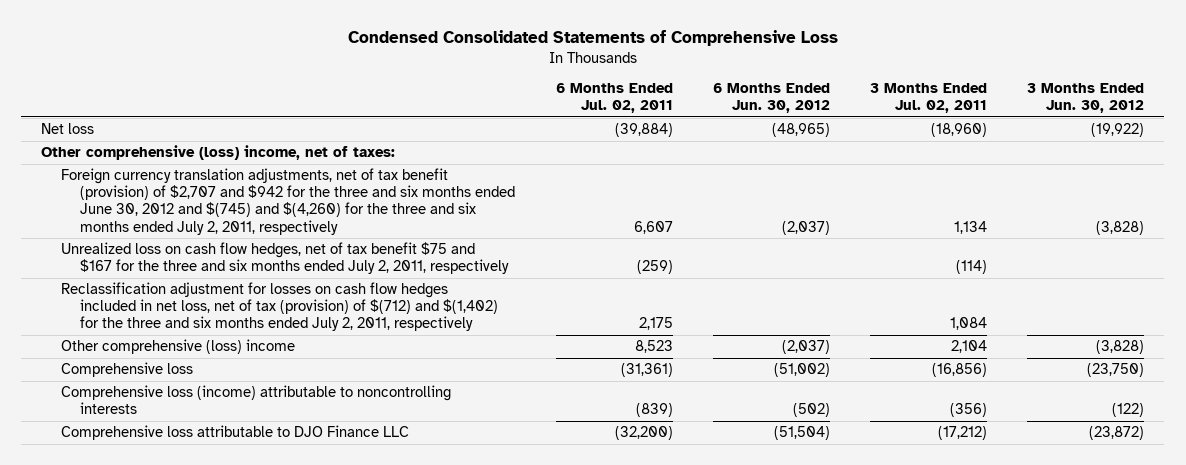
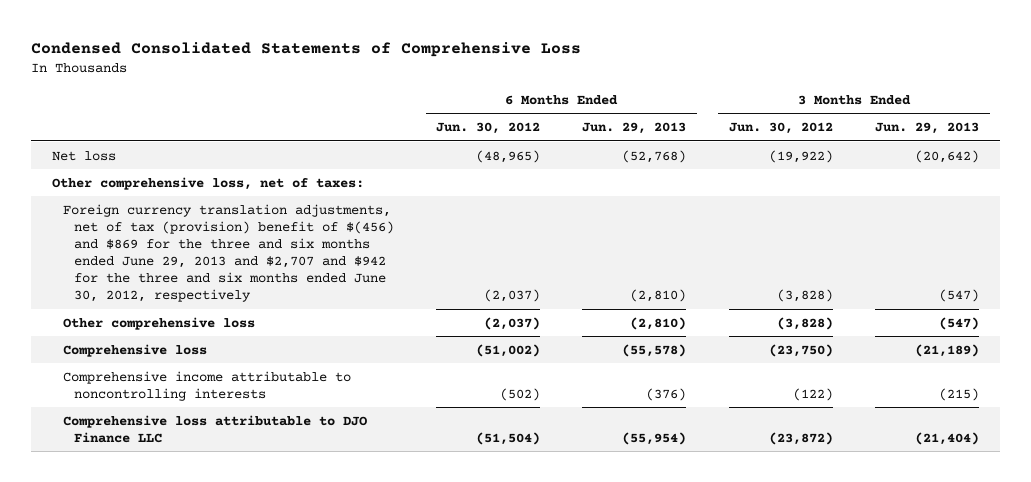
- | 6 Months Ended Jul. 02, 2011 | 6 Months Ended Jun. 30, 2012 | 3 Months Ended Jul. 02, 2011 | 3 Months Ended Jun. 30, 2012
+ | 6 Months Ended Jun. 30, 2012 | 6 Months Ended Jun. 29, 2013 | 3 Months Ended Jun. 30, 2012 | 3 Months Ended Jun. 29, 2013
- Other comprehensive (loss) income, net of taxes:
- Foreign currency translation adjustments, net of tax benefit (provision) of $2,707 and $942 for the three and six months ended June 30, 2012 and $(745) and $(4,260) for the three and six months ended July 2, 2011, respectively | 6,607 | (2,037) | 1,134 | (3,828)
- Unrealized loss on cash flow hedges, net of tax benefit $75 and $167 for the three and six months ended July 2, 2011, respectively | (259) | | (114) |
- Reclassification adjustment for losses on cash flow hedges included in net loss, net of tax (provision) of $(712) and $(1,402) for the three and six months ended July 2, 2011, respectively | 2,175 | | 1,084 |
- Other comprehensive (loss) income | 8,523 | (2,037) | 2,104 | (3,828)
+ Other comprehensive loss, net of taxes:
+ Foreign currency translation adjustments, net of tax (provision) benefit of $(456) and $869 for the three and six months ended June 29, 2013 and $2,707 and $942 for the three and six months ended June 30, 2012, respectively | (2,037) | (2,810) | (3,828) | (547)
+ Other comprehensive loss | (2,037) | (2,810) | (3,828) | (547)
- Comprehensive loss (income) attributable to noncontrolling interests | (839) | (502) | (356) | (122)
+ Comprehensive income attributable to noncontrolling interests | (502) | (376) | (122) | (215)

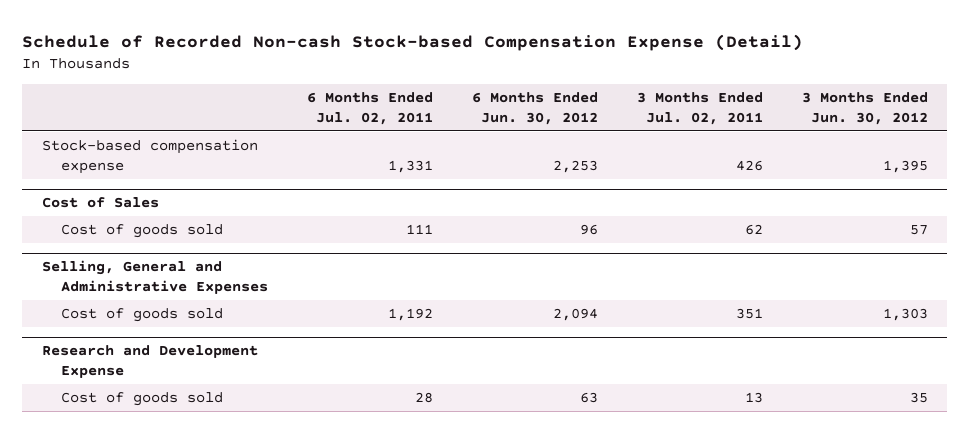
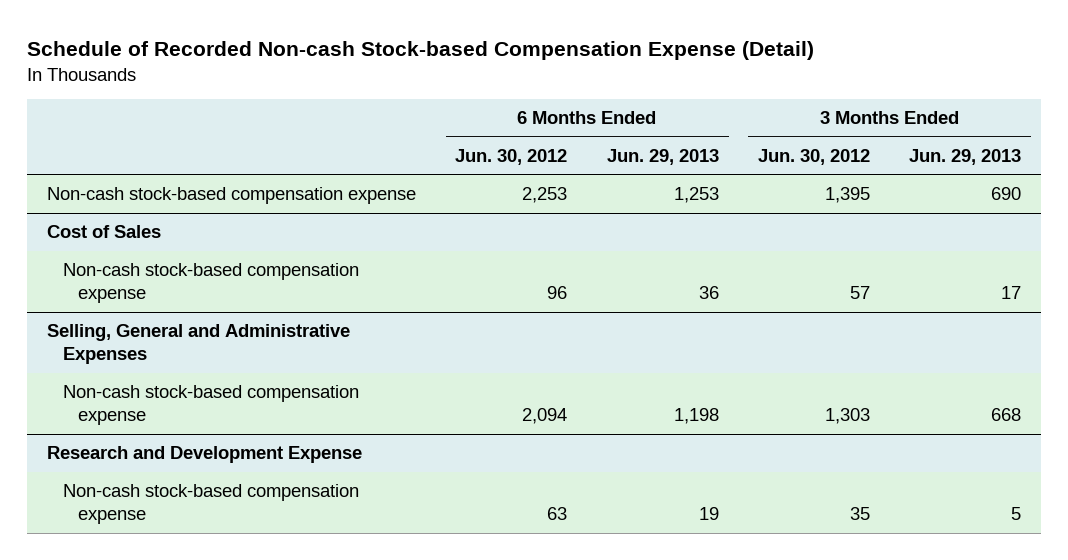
- | 6 Months Ended Jul. 02, 2011 | 6 Months Ended Jun. 30, 2012 | 3 Months Ended Jul. 02, 2011 | 3 Months Ended Jun. 30, 2012
+ | 6 Months Ended Jun. 30, 2012 | 6 Months Ended Jun. 29, 2013 | 3 Months Ended Jun. 30, 2012 | 3 Months Ended Jun. 29, 2013
- Stock-based compensation expense | 1,331 | 2,253 | 426 | 1,395
+ Non-cash stock-based compensation expense | 2,253 | 1,253 | 1,395 | 690
@ Cost of Sales
- Cost of goods sold | 111 | 96 | 62 | 57
+ Non-cash stock-based compensation expense | 96 | 36 | 57 | 17
@ Selling, General and Administrative Expenses
- Cost of goods sold | 1,192 | 2,094 | 351 | 1,303
+ Non-cash stock-based compensation expense | 2,094 | 1,198 | 1,303 | 668
@ Research and Development Expense
- Cost of goods sold | 28 | 63 | 13 | 35
+ Non-cash stock-based compensation expense | 63 | 19 | 35 | 5

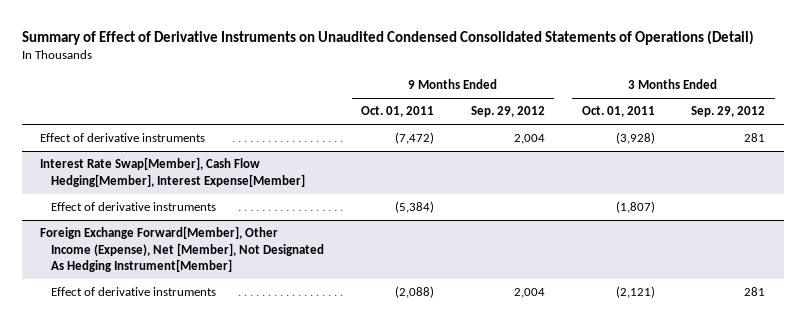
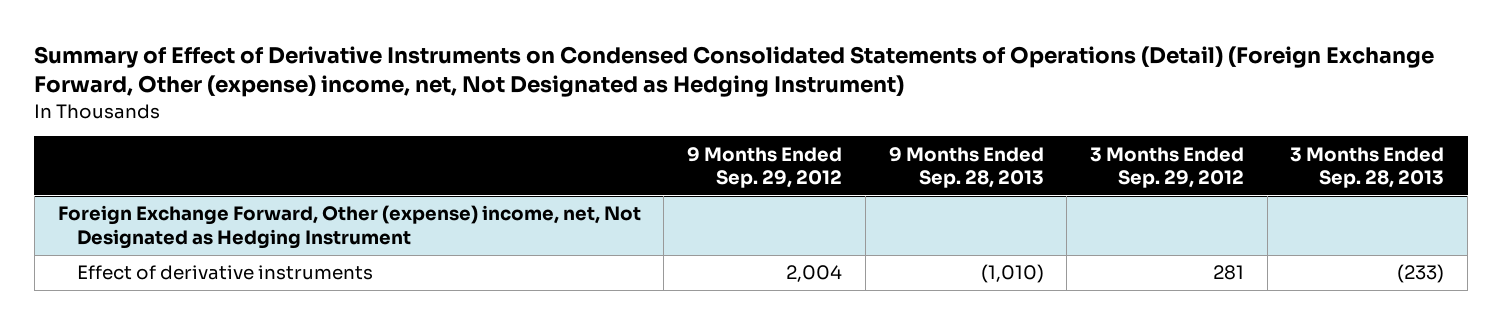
- Summary of Effect of Derivative Instruments on Unaudited Condensed Consolidated Statements of Operations (Detail)
+ Summary of Effect of Derivative Instruments on Condensed Consolidated Statements of Operations (Detail) (Foreign Exchange Forward, Other (expense) income, net, Not Designated as Hedging Instrument)
- | 9 Months Ended Oct. 01, 2011 | 9 Months Ended Sep. 29, 2012 | 3 Months Ended Oct. 01, 2011 | 3 Months Ended Sep. 29, 2012
+ | 9 Months Ended Sep. 29, 2012 | 9 Months Ended Sep. 28, 2013 | 3 Months Ended Sep. 29, 2012 | 3 Months Ended Sep. 28, 2013
- Effect of derivative instruments | (7,472) | 2,004 | (3,928) | 281
- Interest Rate Swap[Member], Cash Flow Hedging[Member], Interest Expense[Member]
- Effect of derivative instruments | (5,384) | | (1,807) |
- Foreign Exchange Forward[Member], Other Income (Expense), Net [Member], Not Designated As Hedging Instrument[Member]
+ Foreign Exchange Forward, Other (expense) income, net, Not Designated as Hedging Instrument

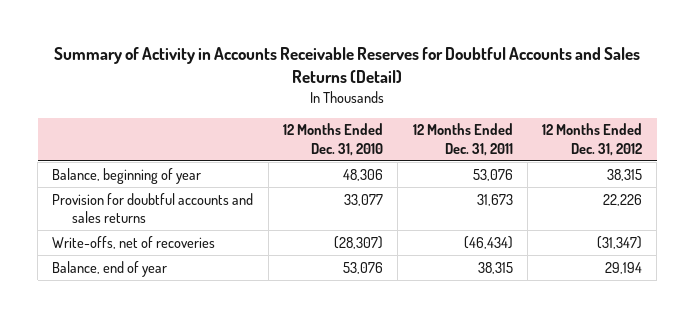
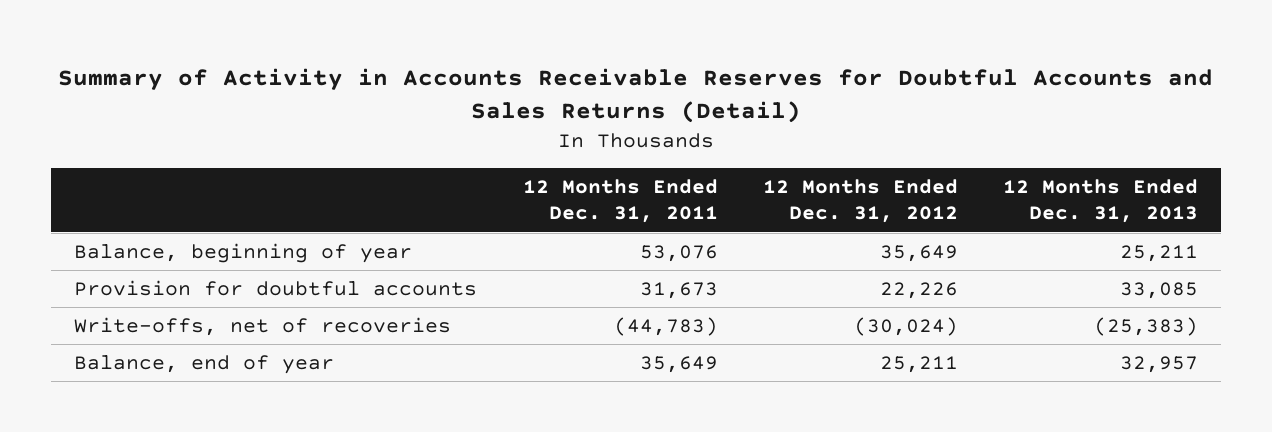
- | 12 Months Ended Dec. 31, 2010 | 12 Months Ended Dec. 31, 2011 | 12 Months Ended Dec. 31, 2012
+ | 12 Months Ended Dec. 31, 2011 | 12 Months Ended Dec. 31, 2012 | 12 Months Ended Dec. 31, 2013
- Balance, beginning of year | 48,306 | 53,076 | 38,315
- Provision for doubtful accounts and sales returns | 33,077 | 31,673 | 22,226
- Write-offs, net of recoveries | (28,307) | (46,434) | (31,347)
- Balance, end of year | 53,076 | 38,315 | 29,194
+ Balance, beginning of year | 53,076 | 35,649 | 25,211
+ Provision for doubtful accounts | 31,673 | 22,226 | 33,085
+ Write-offs, net of recoveries | (44,783) | (30,024) | (25,383)
+ Balance, end of year | 35,649 | 25,211 | 32,957

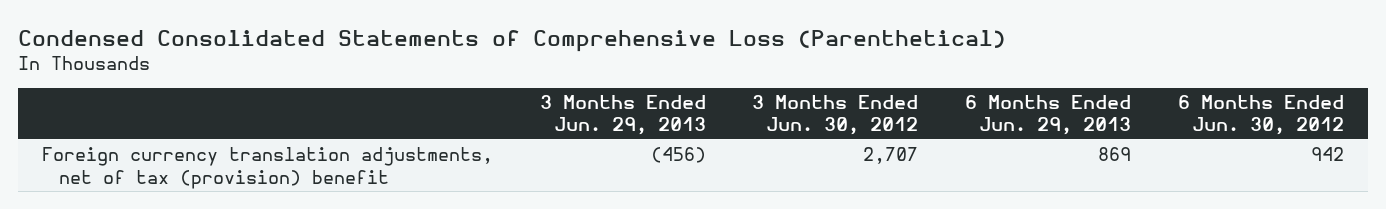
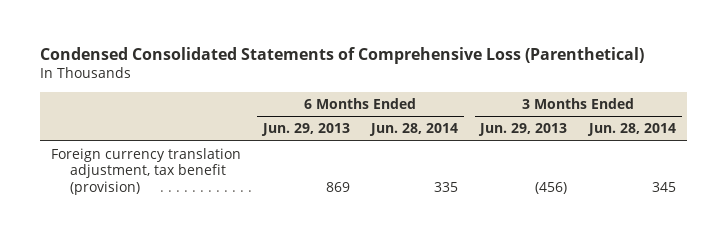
- | 3 Months Ended Jun. 29, 2013 | 3 Months Ended Jun. 30, 2012 | 6 Months Ended Jun. 29, 2013 | 6 Months Ended Jun. 30, 2012
+ | 6 Months Ended Jun. 29, 2013 | 6 Months Ended Jun. 28, 2014 | 3 Months Ended Jun. 29, 2013 | 3 Months Ended Jun. 28, 2014
- Foreign currency translation adjustments, net of tax (provision) benefit | (456) | 2,707 | 869 | 942
+ Foreign currency translation adjustment, tax benefit (provision) | 869 | 335 | (456) | 345

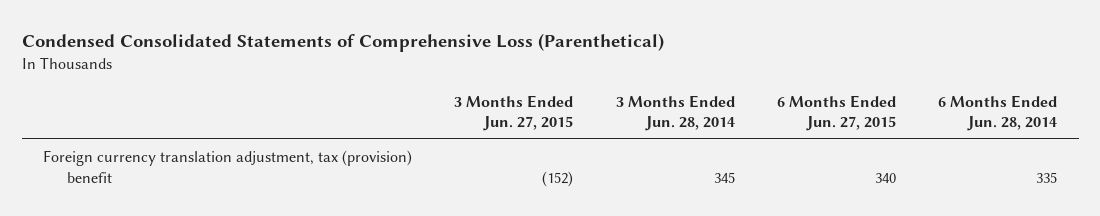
- | 6 Months Ended Jun. 29, 2013 | 6 Months Ended Jun. 28, 2014 | 3 Months Ended Jun. 29, 2013 | 3 Months Ended Jun. 28, 2014
+ | 3 Months Ended Jun. 27, 2015 | 3 Months Ended Jun. 28, 2014 | 6 Months Ended Jun. 27, 2015 | 6 Months Ended Jun. 28, 2014
- Foreign currency translation adjustment, tax benefit (provision) | 869 | 335 | (456) | 345
+ Foreign currency translation adjustment, tax (provision) benefit | (152) | 345 | 340 | 335

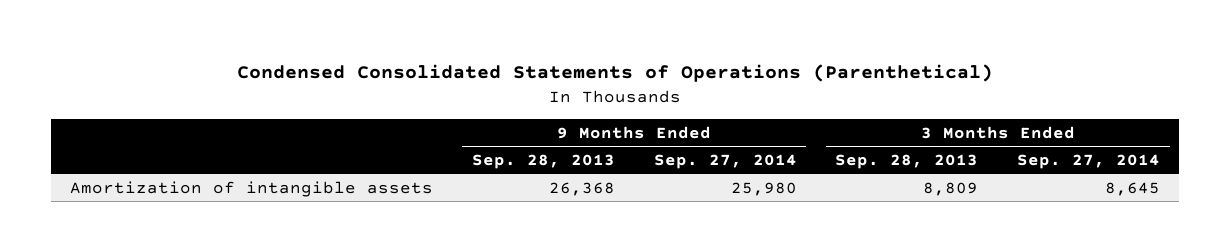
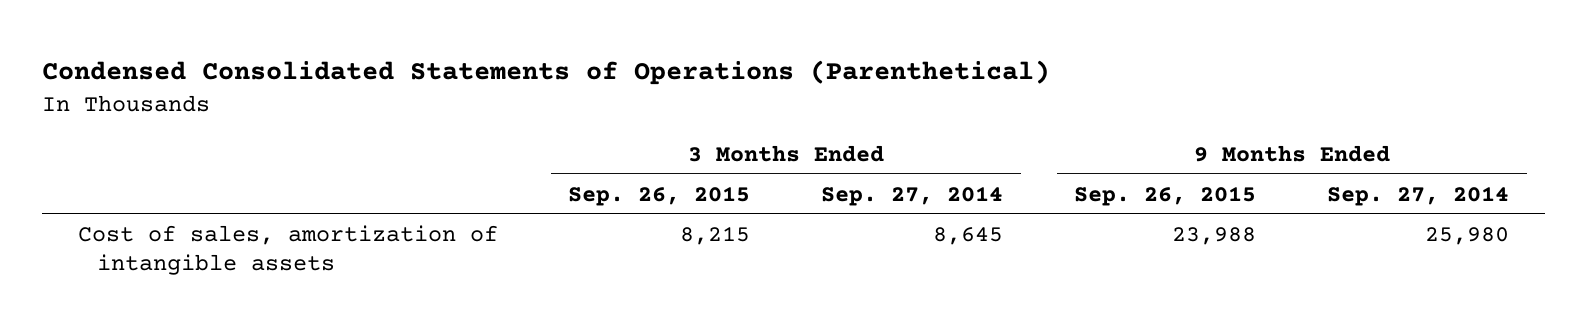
- | 9 Months Ended Sep. 28, 2013 | 9 Months Ended Sep. 27, 2014 | 3 Months Ended Sep. 28, 2013 | 3 Months Ended Sep. 27, 2014
+ | 3 Months Ended Sep. 26, 2015 | 3 Months Ended Sep. 27, 2014 | 9 Months Ended Sep. 26, 2015 | 9 Months Ended Sep. 27, 2014
- Amortization of intangible assets | 26,368 | 25,980 | 8,809 | 8,645
+ Cost of sales, amortization of intangible assets | 8,215 | 8,645 | 23,988 | 25,980

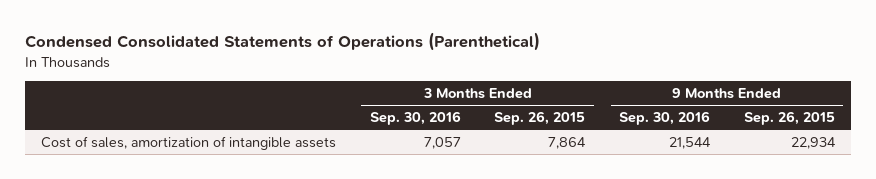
- | 3 Months Ended Sep. 26, 2015 | 3 Months Ended Sep. 27, 2014 | 9 Months Ended Sep. 26, 2015 | 9 Months Ended Sep. 27, 2014
+ | 3 Months Ended Sep. 30, 2016 | 3 Months Ended Sep. 26, 2015 | 9 Months Ended Sep. 30, 2016 | 9 Months Ended Sep. 26, 2015
- Cost of sales, amortization of intangible assets | 8,215 | 8,645 | 23,988 | 25,980
+ Cost of sales, amortization of intangible assets | 7,057 | 7,864 | 21,544 | 22,934

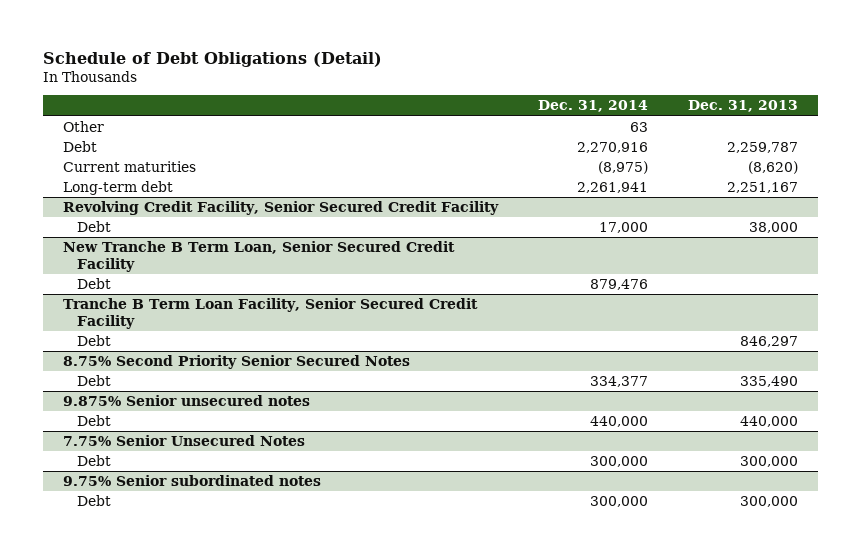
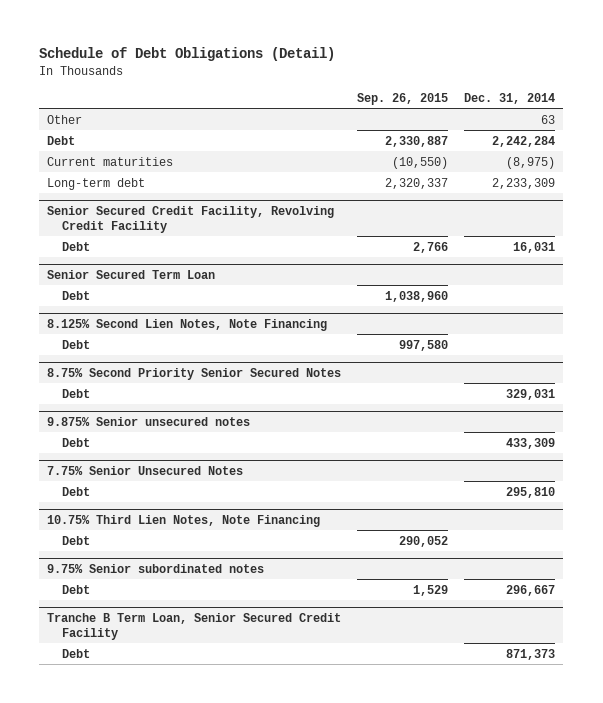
- | Dec. 31, 2014 | Dec. 31, 2013
+ | Sep. 26, 2015 | Dec. 31, 2014
- Debt | 2,270,916 | 2,259,787
+ Debt | 2,330,887 | 2,242,284
- Long-term debt | 2,261,941 | 2,251,167
- Revolving Credit Facility, Senior Secured Credit Facility
- Debt | 17,000 | 38,000
- New Tranche B Term Loan, Senior Secured Credit Facility
- Debt | 879,476 |
- Tranche B Term Loan Facility, Senior Secured Credit Facility
+ Long-term debt | 2,320,337 | 2,233,309
+ Senior Secured Credit Facility, Revolving Credit Facility
+ Debt | 2,766 | 16,031
+ Senior Secured Term Loan
+ 8.125% Second Lien Notes, Note Financing
+ Debt | 997,580 |
@ 8.75% Second Priority Senior Secured Notes
- Debt | 334,377 | 335,490
+ Debt | | 329,031
@ 9.875% Senior unsecured notes
- Debt | 440,000 | 440,000
+ Debt | | 433,309
@ 7.75% Senior Unsecured Notes
- Debt | 300,000 | 300,000
+ Debt | | 295,810
+ 10.75% Third Lien Notes, Note Financing
+ Debt | 290,052 |
@ 9.75% Senior subordinated notes
- Debt | 300,000 | 300,000
+ Debt | 1,529 | 296,667
+ Tranche B Term Loan, Senior Secured Credit Facility
+ Debt | | 871,373

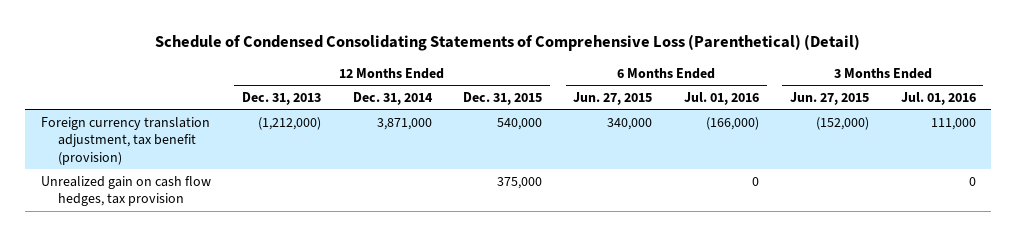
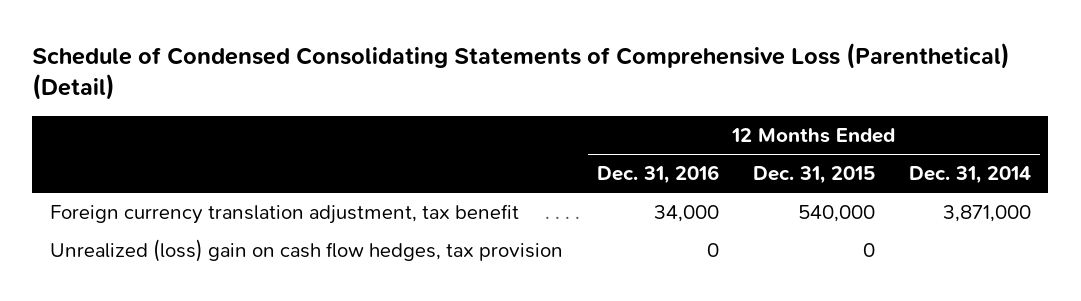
- | 12 Months Ended Dec. 31, 2013 | 12 Months Ended Dec. 31, 2014 | 12 Months Ended Dec. 31, 2015 | 6 Months Ended Jun. 27, 2015 | 6 Months Ended Jul. 01, 2016 | 3 Months Ended Jun. 27, 2015 | 3 Months Ended Jul. 01, 2016
+ | 12 Months Ended Dec. 31, 2016 | 12 Months Ended Dec. 31, 2015 | 12 Months Ended Dec. 31, 2014
- Foreign currency translation adjustment, tax benefit (provision) | (1,212,000) | 3,871,000 | 540,000 | 340,000 | (166,000) | (152,000) | 111,000
- Unrealized gain on cash flow hedges, tax provision | | | 375,000 | | 0 | | 0
+ Foreign currency translation adjustment, tax benefit | 34,000 | 540,000 | 3,871,000
+ Unrealized (loss) gain on cash flow hedges, tax provision | 0 | 0 |

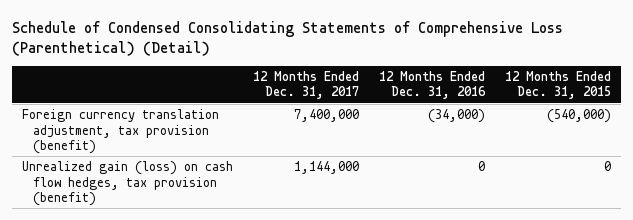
- | 12 Months Ended Dec. 31, 2016 | 12 Months Ended Dec. 31, 2015 | 12 Months Ended Dec. 31, 2014
+ | 12 Months Ended Dec. 31, 2017 | 12 Months Ended Dec. 31, 2016 | 12 Months Ended Dec. 31, 2015
- Foreign currency translation adjustment, tax benefit | 34,000 | 540,000 | 3,871,000
- Unrealized (loss) gain on cash flow hedges, tax provision | 0 | 0 |
+ Foreign currency translation adjustment, tax provision (benefit) | 7,400,000 | (34,000) | (540,000)
+ Unrealized gain (loss) on cash flow hedges, tax provision (benefit) | 1,144,000 | 0 | 0

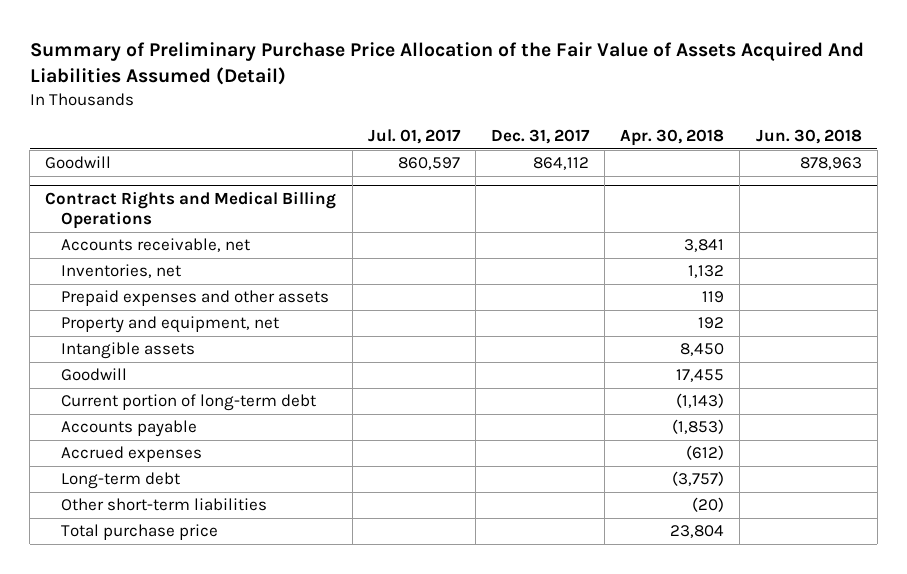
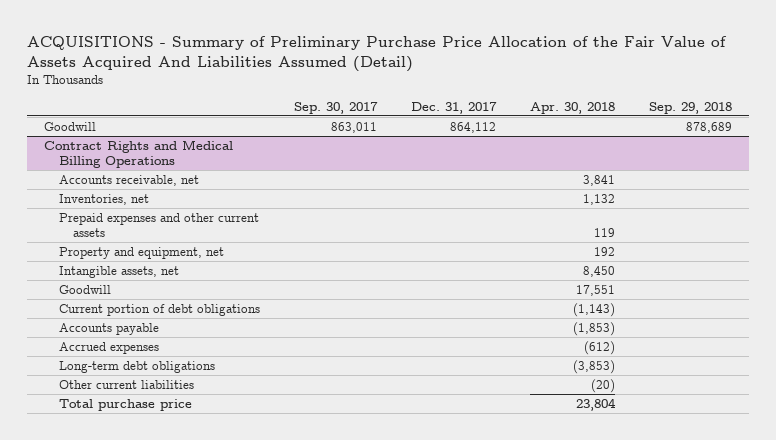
- Summary of Preliminary Purchase Price Allocation of the Fair Value of Assets Acquired And Liabilities Assumed (Detail)
+ ACQUISITIONS - Summary of Preliminary Purchase Price Allocation of the Fair Value of Assets Acquired And Liabilities Assumed (Detail)
- | Jul. 01, 2017 | Dec. 31, 2017 | Apr. 30, 2018 | Jun. 30, 2018
+ | Sep. 30, 2017 | Dec. 31, 2017 | Apr. 30, 2018 | Sep. 29, 2018
@ Contract Rights and Medical Billing Operations
- Prepaid expenses and other assets | | | 119 |
+ Prepaid expenses and other current assets | | | 119 |
- Intangible assets | | | 8,450 |
- Goodwill | | | 17,455 |
- Current portion of long-term debt | | | (1,143) |
+ Intangible assets, net | | | 8,450 |
+ Goodwill | | | 17,551 |
+ Current portion of debt obligations | | | (1,143) |
- Long-term debt | | | (3,757) |
- Other short-term liabilities | | | (20) |
+ Long-term debt obligations | | | (3,853) |
+ Other current liabilities | | | (20) |

